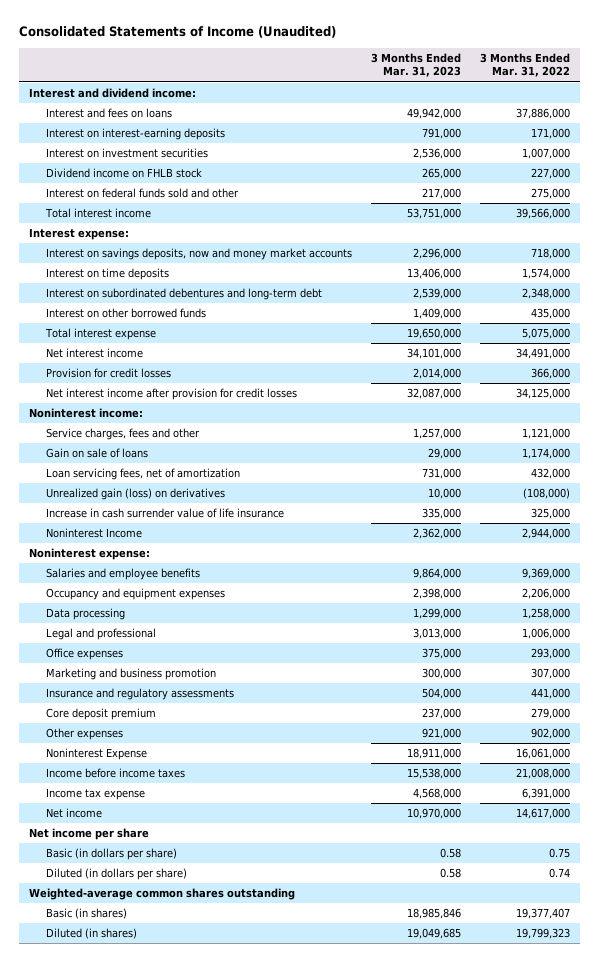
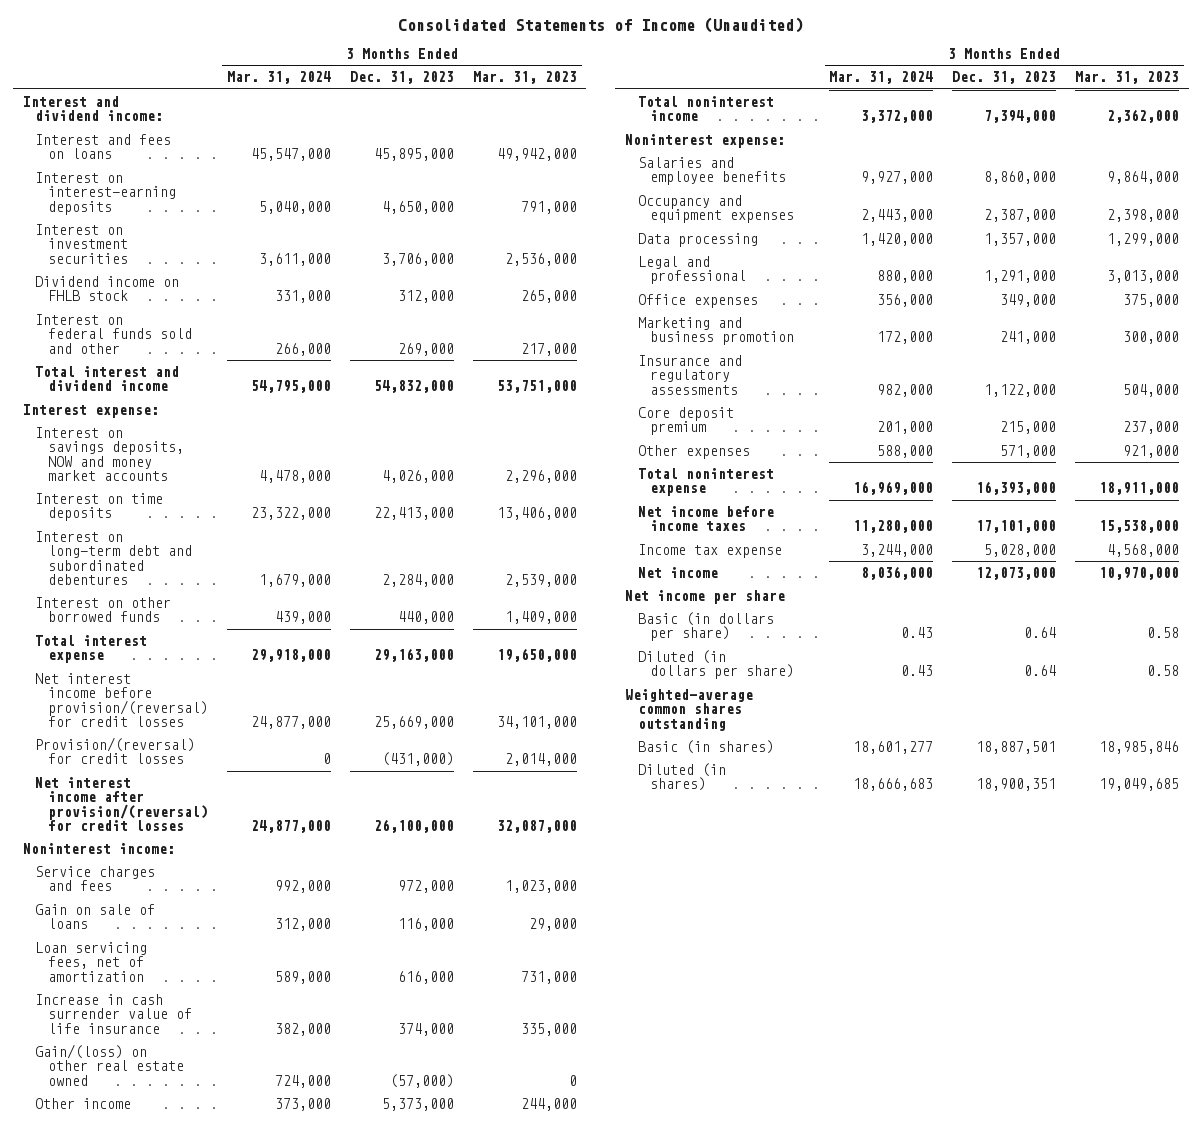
- | 3 Months Ended Mar. 31, 2023 | 3 Months Ended Mar. 31, 2022
+ | 3 Months Ended Mar. 31, 2024 | 3 Months Ended Dec. 31, 2023 | 3 Months Ended Mar. 31, 2023
- Total interest income | 53,751,000 | 39,566,000
+ Total interest and dividend income | 54,795,000 | 54,832,000 | 53,751,000
- Interest on savings deposits, now and money market accounts | 2,296,000 | 718,000
+ Interest on savings deposits, NOW and money market accounts | 4,478,000 | 4,026,000 | 2,296,000
- Interest on subordinated debentures and long-term debt | 2,539,000 | 2,348,000
+ Interest on long-term debt and subordinated debentures | 1,679,000 | 2,284,000 | 2,539,000
- Net interest income | 34,101,000 | 34,491,000
- Provision for credit losses | 2,014,000 | 366,000
- Net interest income after provision for credit losses | 32,087,000 | 34,125,000
+ Net interest income before provision/(reversal) for credit losses | 24,877,000 | 25,669,000 | 34,101,000
+ Provision/(reversal) for credit losses | 0 | (431,000) | 2,014,000
+ Net interest income after provision/(reversal) for credit losses | 24,877,000 | 26,100,000 | 32,087,000
- Service charges, fees and other | 1,257,000 | 1,121,000
+ Service charges and fees | 992,000 | 972,000 | 1,023,000
- Unrealized gain (loss) on derivatives | 10,000 | (108,000)
- Noninterest Income | 2,362,000 | 2,944,000
+ Gain/(loss) on other real estate owned | 724,000 | (57,000) | 0
+ Other income | 373,000 | 5,373,000 | 244,000
+ Total noninterest income | 3,372,000 | 7,394,000 | 2,362,000
- Noninterest Expense | 18,911,000 | 16,061,000
- Income before income taxes | 15,538,000 | 21,008,000
+ Total noninterest expense | 16,969,000 | 16,393,000 | 18,911,000
+ Net income before income taxes | 11,280,000 | 17,101,000 | 15,538,000

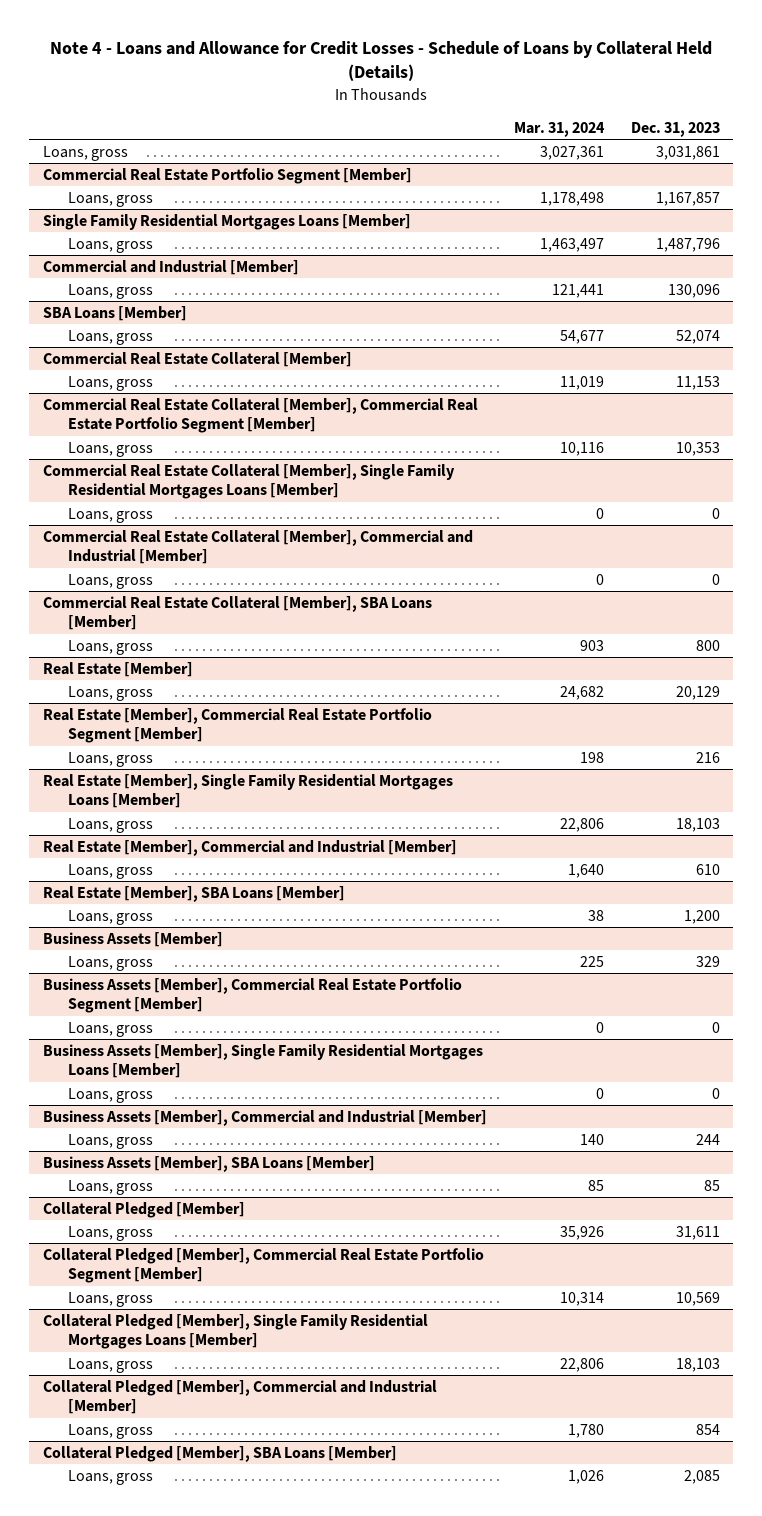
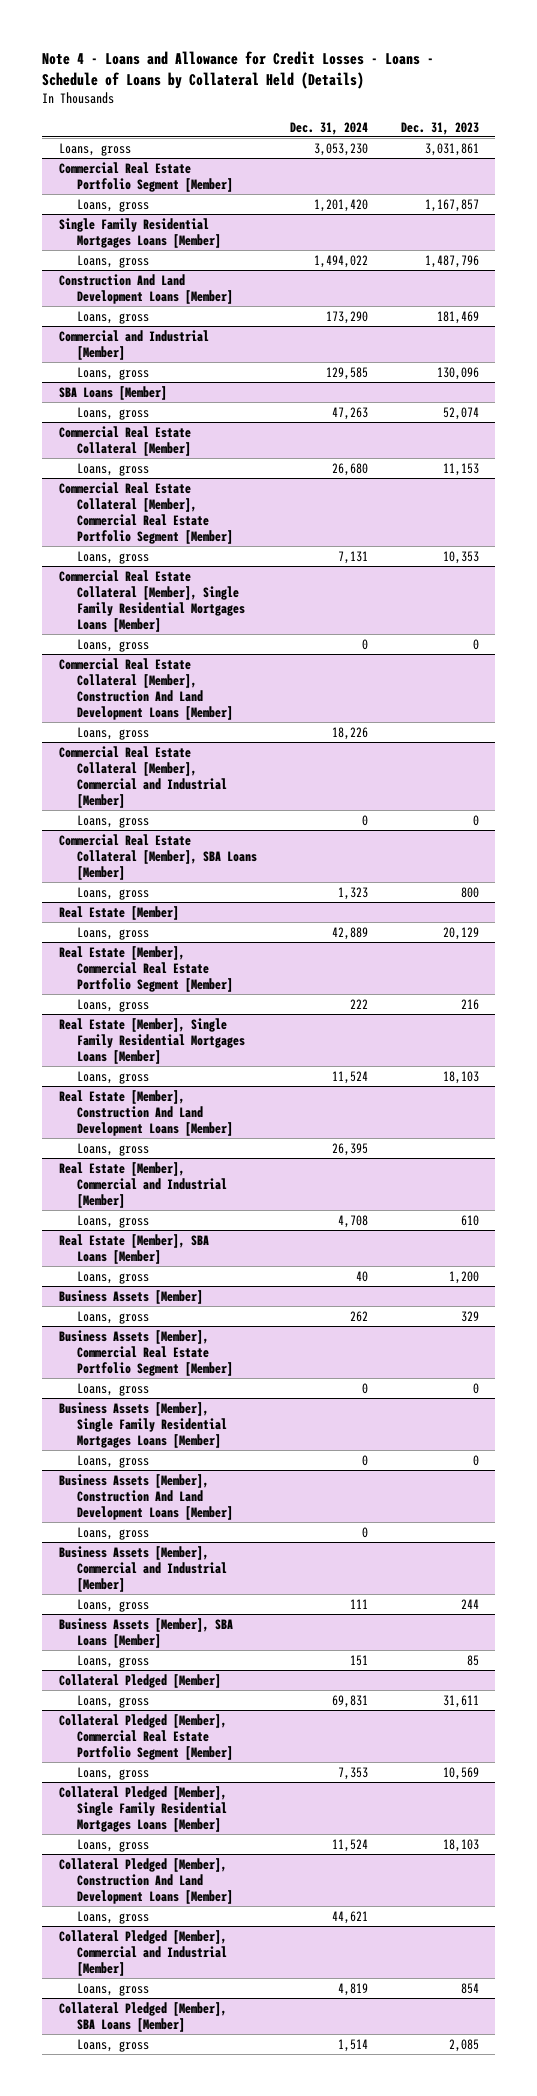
- Note 4 - Loans and Allowance for Credit Losses - Schedule of Loans by Collateral Held (Details)
+ Note 4 - Loans and Allowance for Credit Losses - Loans - Schedule of Loans by Collateral Held (Details)
- | Mar. 31, 2024 | Dec. 31, 2023
+ | Dec. 31, 2024 | Dec. 31, 2023
+ Construction And Land Development Loans [Member]
+ Loans, gross | 173,290 | 181,469
+ Commercial Real Estate Collateral [Member], Construction And Land Development Loans [Member]
+ Loans, gross | 18,226 |
+ Real Estate [Member], Construction And Land Development Loans [Member]
+ Loans, gross | 26,395 |
+ Business Assets [Member], Construction And Land Development Loans [Member]
+ Loans, gross | 0 |
+ Collateral Pledged [Member], Construction And Land Development Loans [Member]
+ Loans, gross | 44,621 |

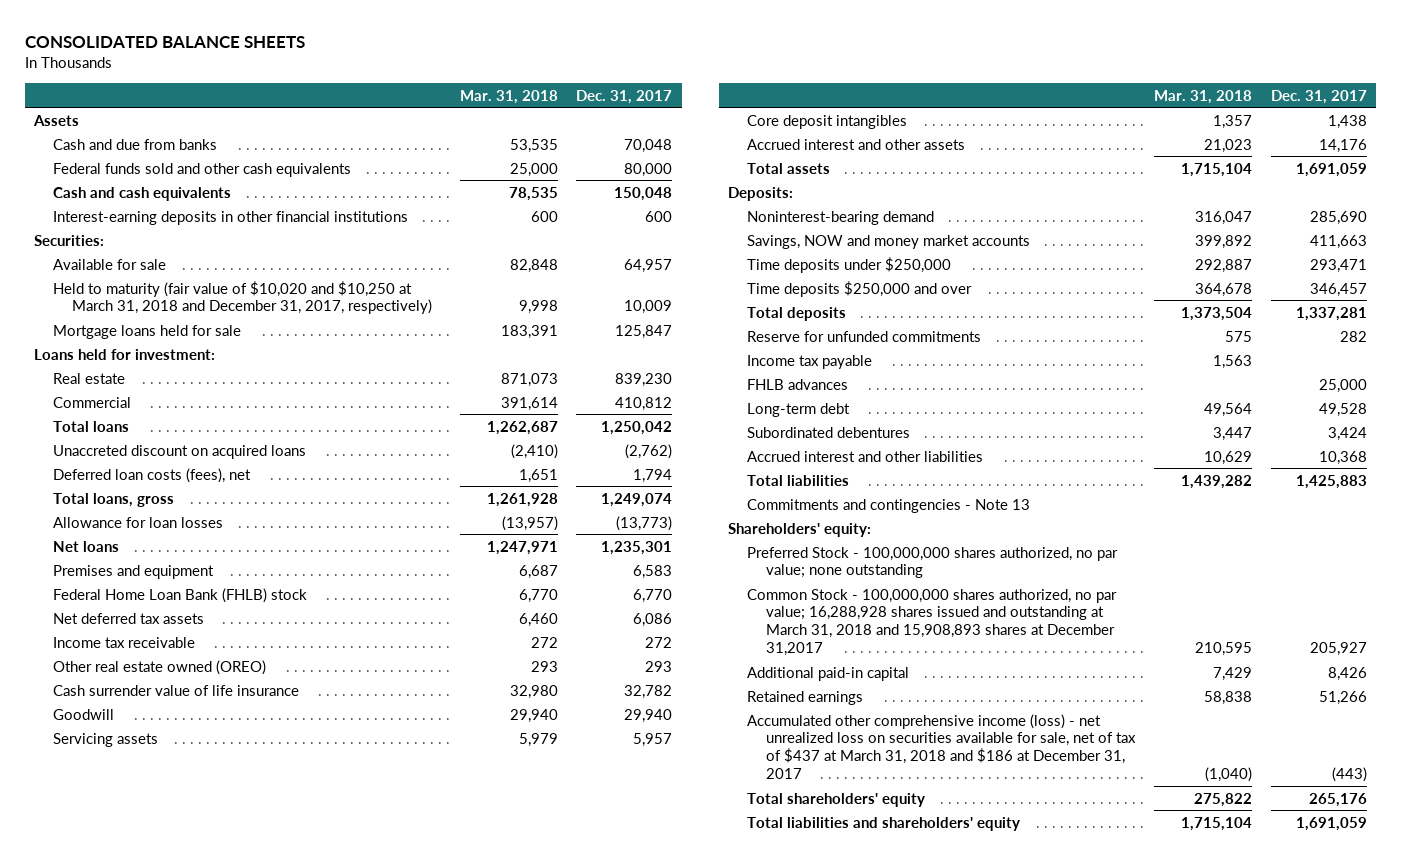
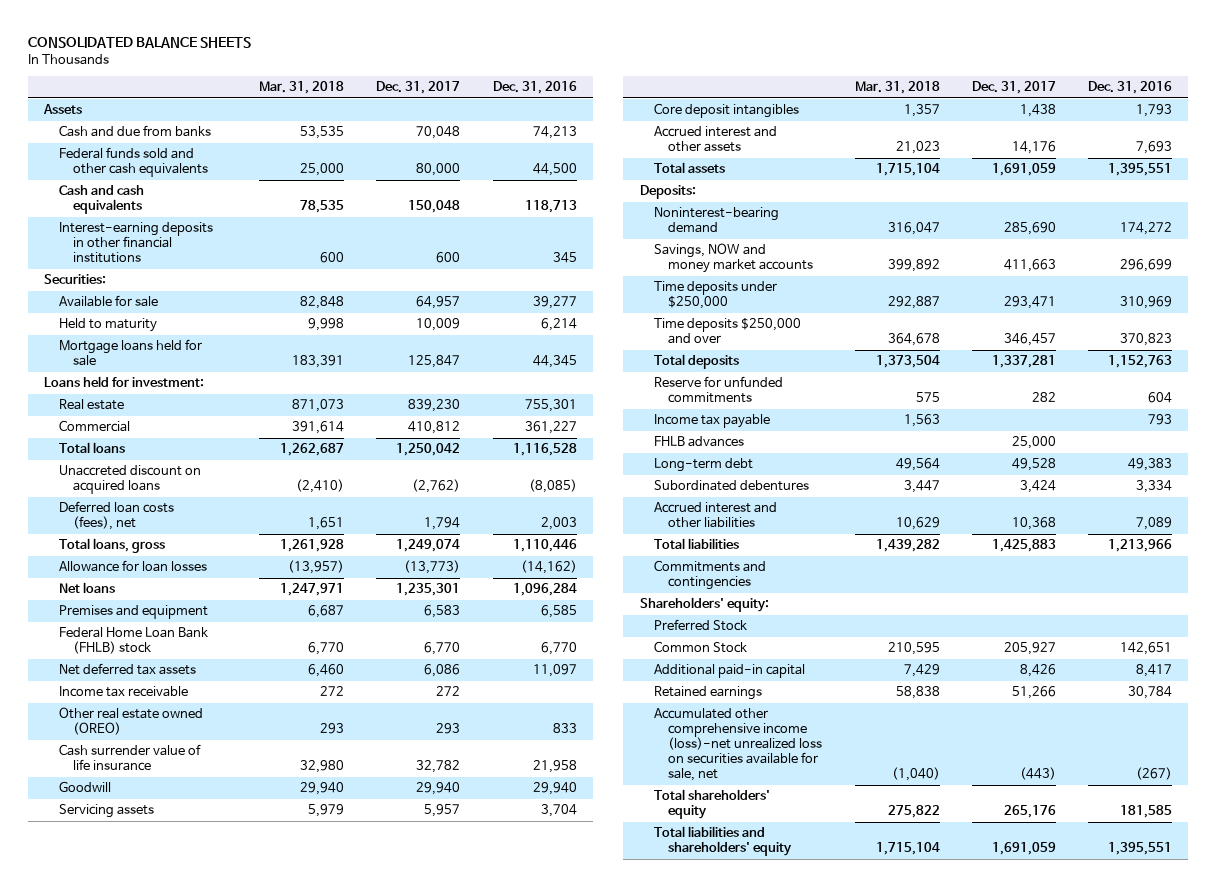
- | Mar. 31, 2018 | Dec. 31, 2017
+ | Mar. 31, 2018 | Dec. 31, 2017 | Dec. 31, 2016
- Held to maturity (fair value of $10,020 and $10,250 at March 31, 2018 and December 31, 2017, respectively) | 9,998 | 10,009
+ Held to maturity | 9,998 | 10,009 | 6,214
- Commitments and contingencies - Note 13
+ Commitments and contingencies
- Preferred Stock - 100,000,000 shares authorized, no par value; none outstanding
- Common Stock - 100,000,000 shares authorized, no par value; 16,288,928 shares issued and outstanding at March 31, 2018 and 15,908,893 shares at December 31,2017 | 210,595 | 205,927
+ Preferred Stock
+ Common Stock | 210,595 | 205,927 | 142,651
- Accumulated other comprehensive income (loss) - net unrealized loss on securities available for sale, net of tax of $437 at March 31, 2018 and $186 at December 31, 2017 | (1,040) | (443)
+ Accumulated other comprehensive income (loss)-net unrealized loss on securities available for sale, net | (1,040) | (443) | (267)

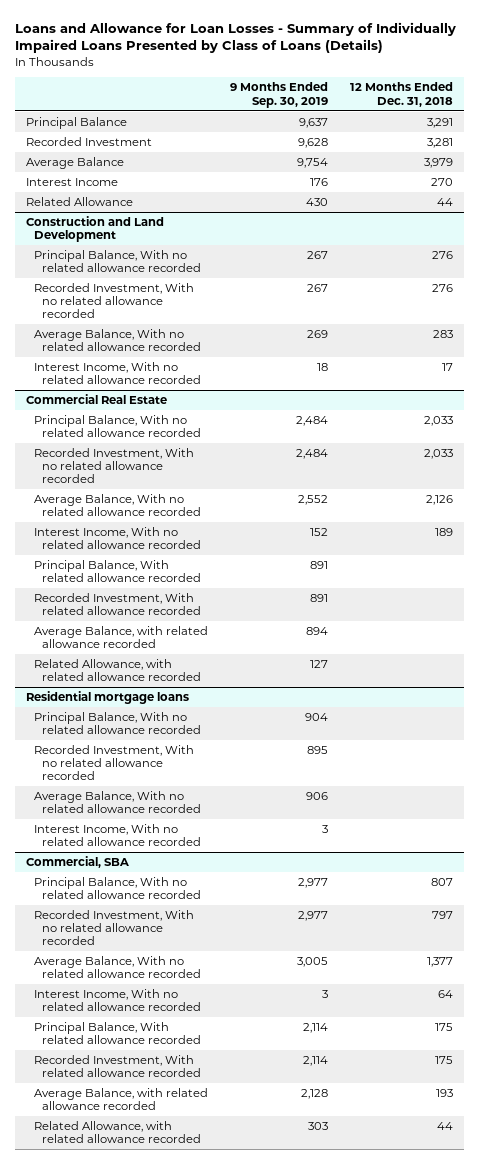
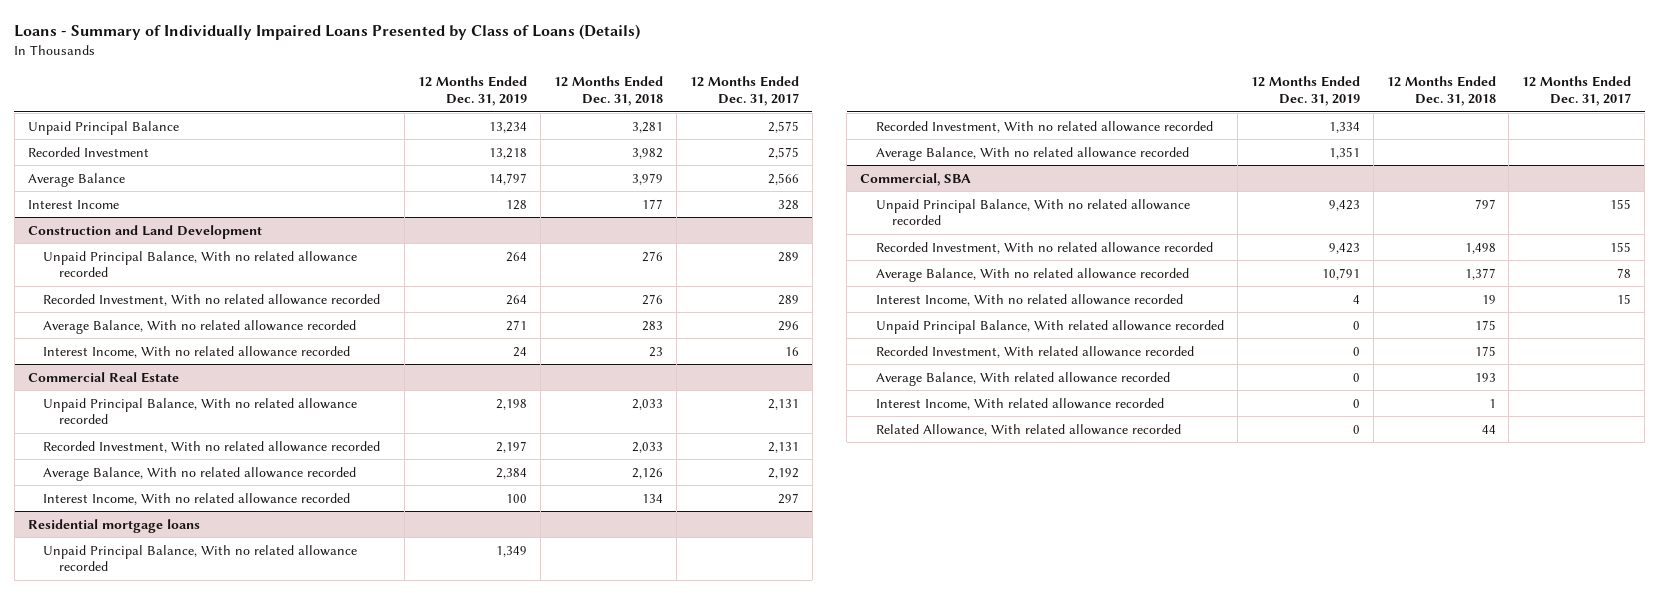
- Loans and Allowance for Loan Losses - Summary of Individually Impaired Loans Presented by Class of Loans (Details)
+ Loans - Summary of Individually Impaired Loans Presented by Class of Loans (Details)
- | 9 Months Ended Sep. 30, 2019 | 12 Months Ended Dec. 31, 2018
+ | 12 Months Ended Dec. 31, 2019 | 12 Months Ended Dec. 31, 2018 | 12 Months Ended Dec. 31, 2017
- Principal Balance | 9,637 | 3,291
- Recorded Investment | 9,628 | 3,281
+ Unpaid Principal Balance | 13,234 | 3,281 | 2,575
+ Recorded Investment | 13,218 | 3,982 | 2,575
- Interest Income | 176 | 270
- Related Allowance | 430 | 44
+ Interest Income | 128 | 177 | 328
@ Construction and Land Development
- Principal Balance, With no related allowance recorded | 267 | 276
+ Unpaid Principal Balance, With no related allowance recorded | 264 | 276 | 289
- Interest Income, With no related allowance recorded | 18 | 17
+ Interest Income, With no related allowance recorded | 24 | 23 | 16
@ Commercial Real Estate
- Principal Balance, With no related allowance recorded | 2,484 | 2,033
+ Unpaid Principal Balance, With no related allowance recorded | 2,198 | 2,033 | 2,131
- Interest Income, With no related allowance recorded | 152 | 189
- Principal Balance, With related allowance recorded | 891 |
- Recorded Investment, With related allowance recorded | 891 |
- Average Balance, with related allowance recorded | 894 |
- Related Allowance, with related allowance recorded | 127 |
+ Interest Income, With no related allowance recorded | 100 | 134 | 297
@ Residential mortgage loans
- Principal Balance, With no related allowance recorded | 904 |
+ Unpaid Principal Balance, With no related allowance recorded | 1,349 | |
- Interest Income, With no related allowance recorded | 3 |
@ Commercial, SBA
- Principal Balance, With no related allowance recorded | 2,977 | 807
- Recorded Investment, With no related allowance recorded | 2,977 | 797
+ Unpaid Principal Balance, With no related allowance recorded | 9,423 | 797 | 155
+ Recorded Investment, With no related allowance recorded | 9,423 | 1,498 | 155
- Interest Income, With no related allowance recorded | 3 | 64
- Principal Balance, With related allowance recorded | 2,114 | 175
+ Interest Income, With no related allowance recorded | 4 | 19 | 15
+ Unpaid Principal Balance, With related allowance recorded | 0 | 175 |
- Average Balance, with related allowance recorded | 2,128 | 193
- Related Allowance, with related allowance recorded | 303 | 44
+ Average Balance, With related allowance recorded | 0 | 193 |
+ Interest Income, With related allowance recorded | 0 | 1 |
+ Related Allowance, With related allowance recorded | 0 | 44 |

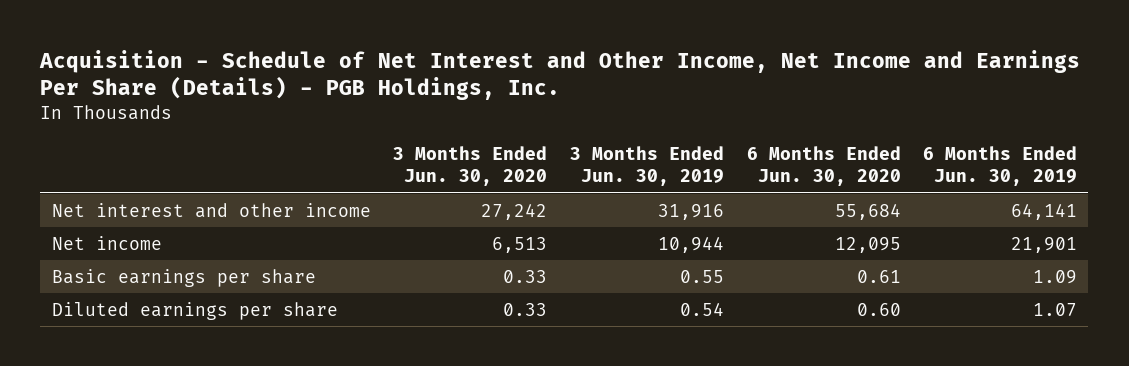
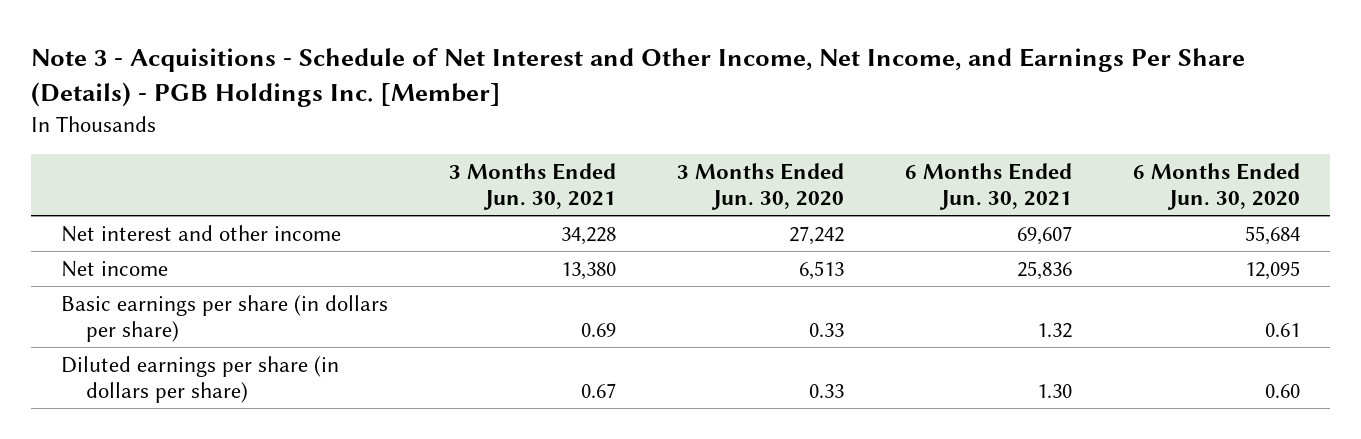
- Acquisition - Schedule of Net Interest and Other Income, Net Income and Earnings Per Share (Details) - PGB Holdings, Inc.
+ Note 3 - Acquisitions - Schedule of Net Interest and Other Income, Net Income, and Earnings Per Share (Details) - PGB Holdings Inc. [Member]
- | 3 Months Ended Jun. 30, 2020 | 3 Months Ended Jun. 30, 2019 | 6 Months Ended Jun. 30, 2020 | 6 Months Ended Jun. 30, 2019
+ | 3 Months Ended Jun. 30, 2021 | 3 Months Ended Jun. 30, 2020 | 6 Months Ended Jun. 30, 2021 | 6 Months Ended Jun. 30, 2020
- Basic earnings per share | 0.33 | 0.55 | 0.61 | 1.09
- Diluted earnings per share | 0.33 | 0.54 | 0.60 | 1.07
+ Basic earnings per share (in dollars per share) | 0.69 | 0.33 | 1.32 | 0.61
+ Diluted earnings per share (in dollars per share) | 0.67 | 0.33 | 1.30 | 0.60

